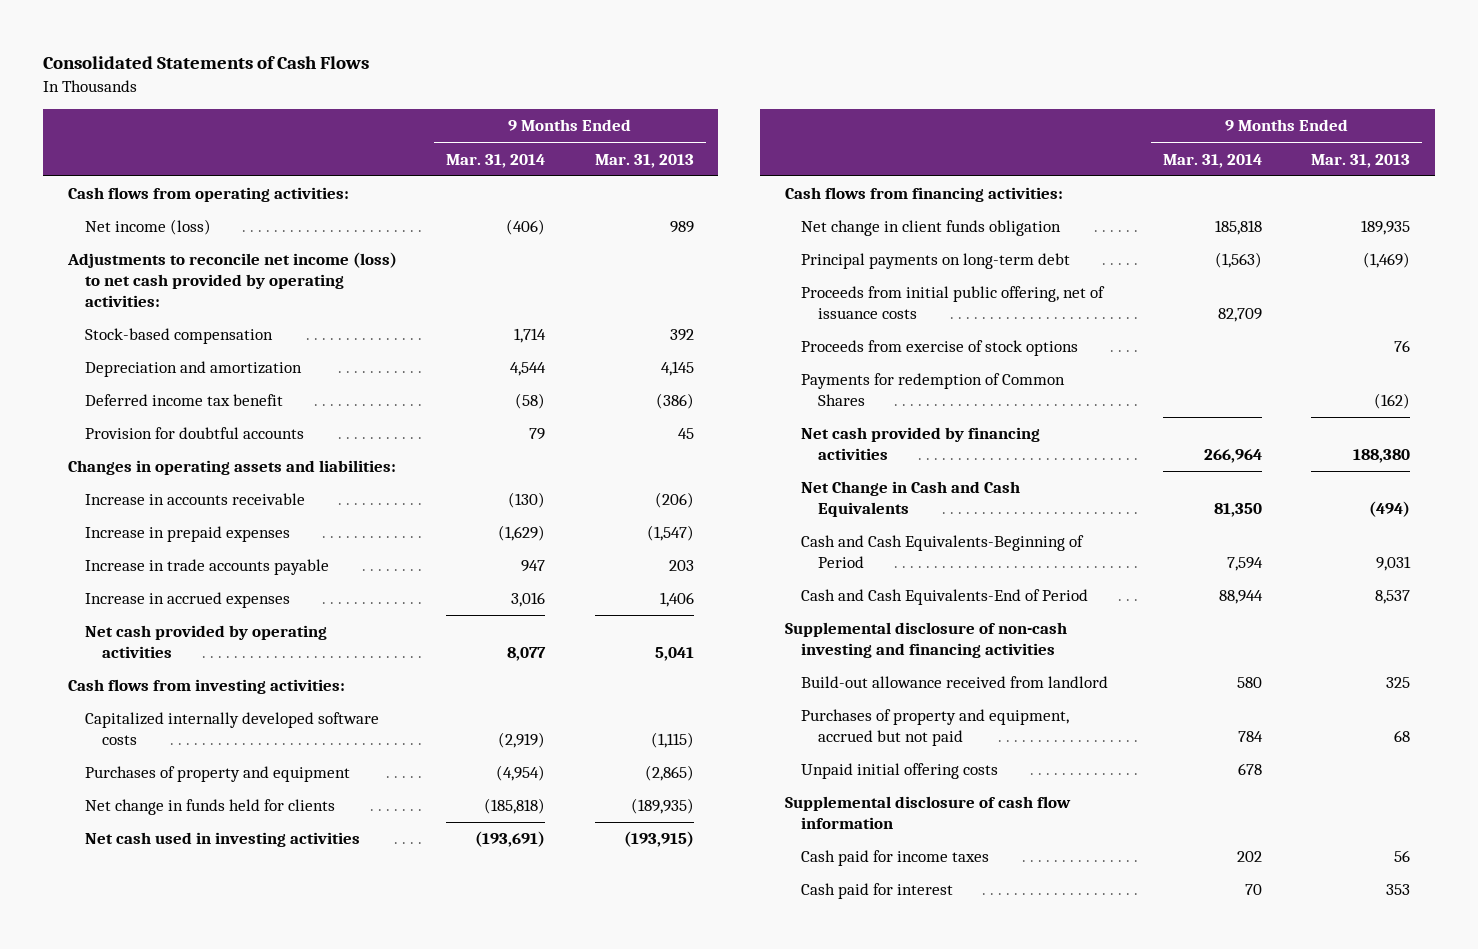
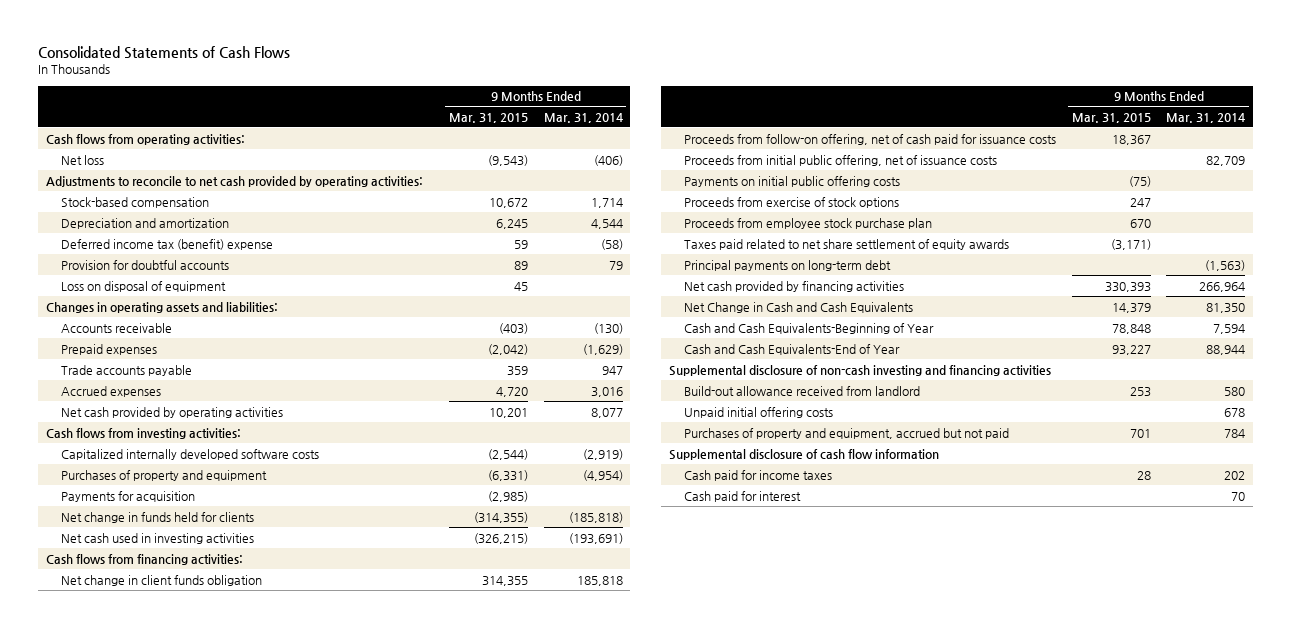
- | 9 Months Ended Mar. 31, 2014 | 9 Months Ended Mar. 31, 2013
+ | 9 Months Ended Mar. 31, 2015 | 9 Months Ended Mar. 31, 2014
- Net income (loss) | (406) | 989
- Adjustments to reconcile net income (loss) to net cash provided by operating activities:
+ Net loss | (9,543) | (406)
+ Adjustments to reconcile to net cash provided by operating activities:
- Deferred income tax benefit | (58) | (386)
+ Deferred income tax (benefit) expense | 59 | (58)
+ Loss on disposal of equipment | 45 |
- Increase in accounts receivable | (130) | (206)
- Increase in prepaid expenses | (1,629) | (1,547)
- Increase in trade accounts payable | 947 | 203
- Increase in accrued expenses | 3,016 | 1,406
+ Accounts receivable | (403) | (130)
+ Prepaid expenses | (2,042) | (1,629)
+ Trade accounts payable | 359 | 947
+ Accrued expenses | 4,720 | 3,016
+ Payments for acquisition | (2,985) |
+ Proceeds from follow-on offering, net of cash paid for issuance costs | 18,367 |
+ Payments on initial public offering costs | (75) |
- Payments for redemption of Common Shares | | (162)
+ Proceeds from employee stock purchase plan | 670 |
+ Taxes paid related to net share settlement of equity awards | (3,171) |
moved down: Principal payments on long-term debt | | (1,563)
- Cash and Cash Equivalents-Beginning of Period | 7,594 | 9,031
- Cash and Cash Equivalents-End of Period | 88,944 | 8,537
+ Cash and Cash Equivalents-Beginning of Year | 78,848 | 7,594
+ Cash and Cash Equivalents-End of Year | 93,227 | 88,944
moved down: Purchases of property and equipment, accrued but not paid | 701 | 784

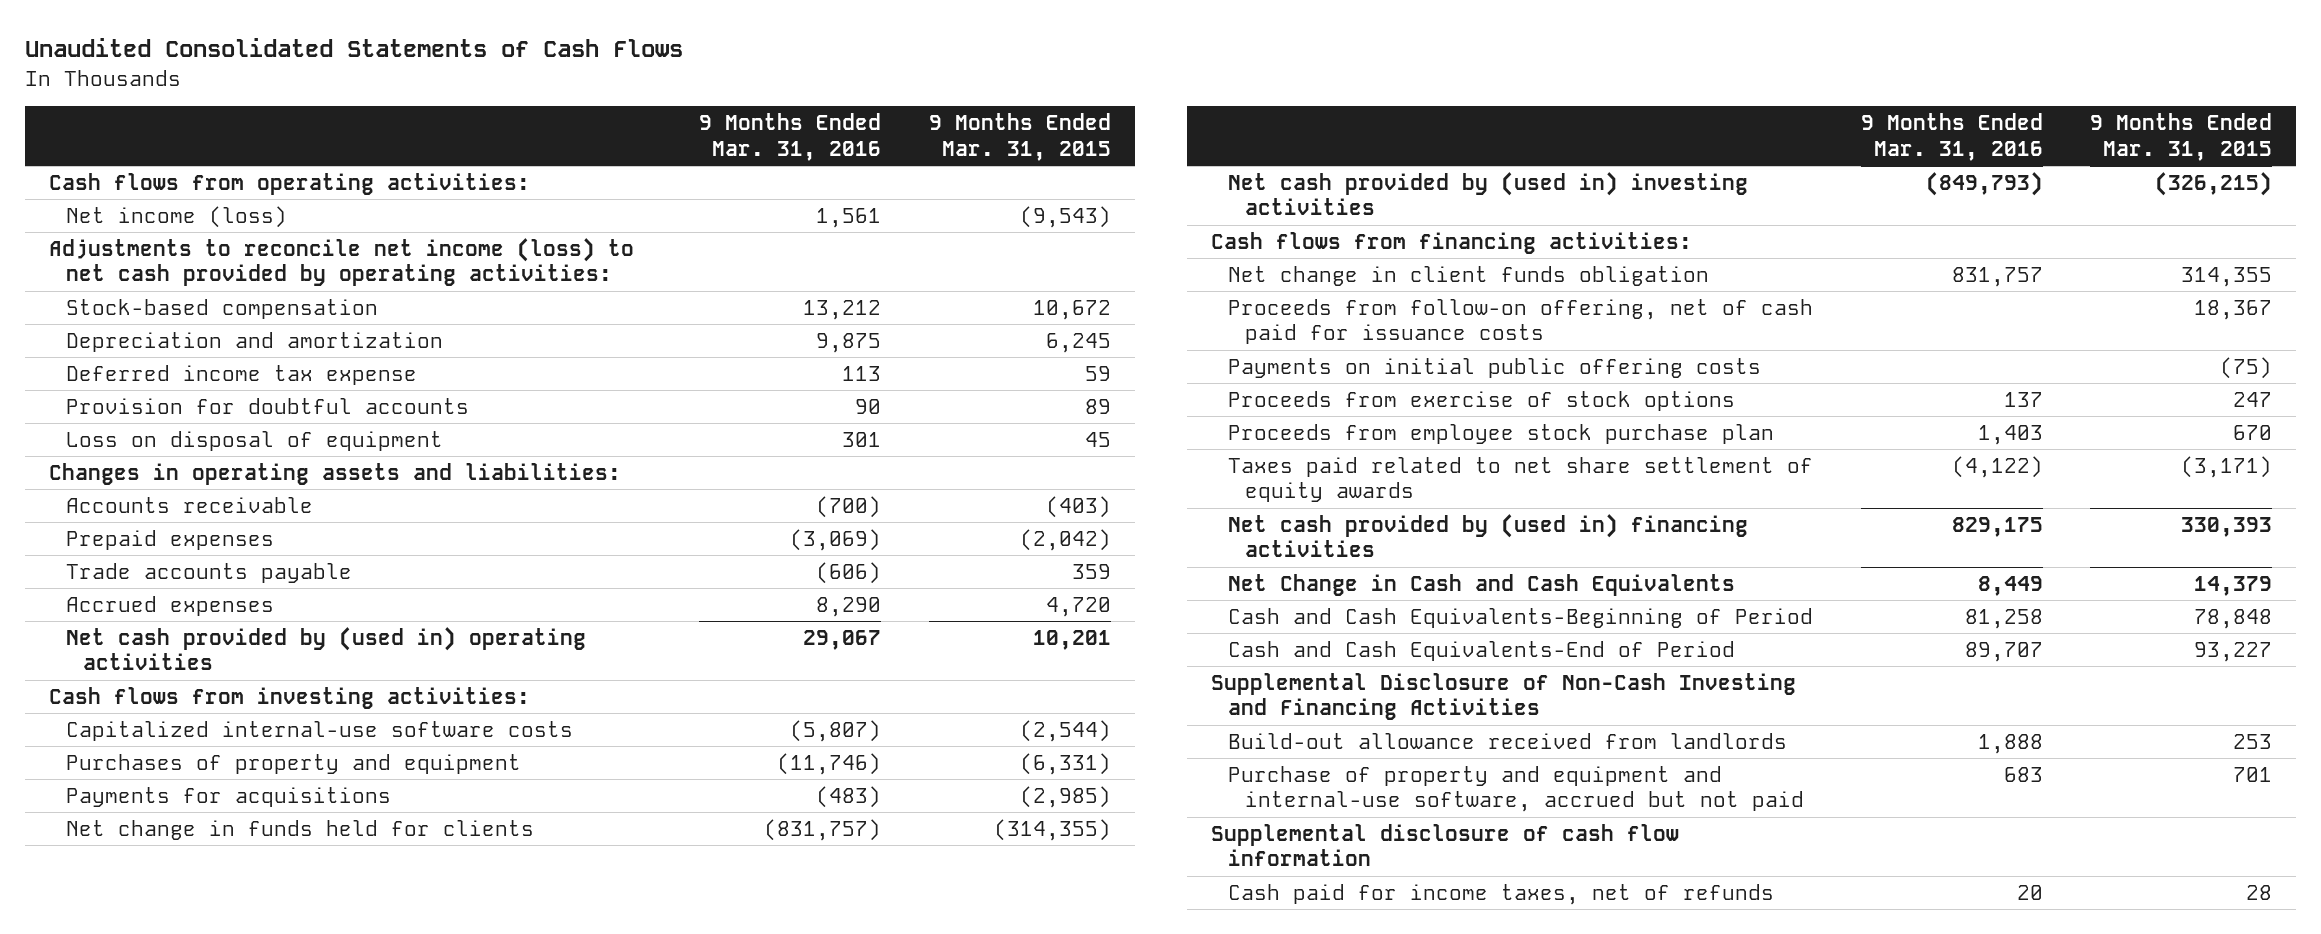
- Consolidated Statements of Cash Flows
+ Unaudited Consolidated Statements of Cash Flows
- | 9 Months Ended Mar. 31, 2015 | 9 Months Ended Mar. 31, 2014
+ | 9 Months Ended Mar. 31, 2016 | 9 Months Ended Mar. 31, 2015
- Net loss | (9,543) | (406)
- Adjustments to reconcile to net cash provided by operating activities:
+ Net income (loss) | 1,561 | (9,543)
+ Adjustments to reconcile net income (loss) to net cash provided by operating activities:
- Deferred income tax (benefit) expense | 59 | (58)
+ Deferred income tax expense | 113 | 59
- Net cash provided by operating activities | 10,201 | 8,077
+ Net cash provided by (used in) operating activities | 29,067 | 10,201
- Capitalized internally developed software costs | (2,544) | (2,919)
+ Capitalized internal-use software costs | (5,807) | (2,544)
- Payments for acquisition | (2,985) |
+ Payments for acquisitions | (483) | (2,985)
- Net cash used in investing activities | (326,215) | (193,691)
+ Net cash provided by (used in) investing activities | (849,793) | (326,215)
- Proceeds from initial public offering, net of issuance costs | | 82,709
- Principal payments on long-term debt | | (1,563)
- Net cash provided by financing activities | 330,393 | 266,964
+ Net cash provided by (used in) financing activities | 829,175 | 330,393
- Cash and Cash Equivalents-Beginning of Year | 78,848 | 7,594
- Cash and Cash Equivalents-End of Year | 93,227 | 88,944
- Supplemental disclosure of non-cash investing and financing activities
- Build-out allowance received from landlord | 253 | 580
- Unpaid initial offering costs | | 678
- Purchases of property and equipment, accrued but not paid | 701 | 784
+ Cash and Cash Equivalents-Beginning of Period | 81,258 | 78,848
+ Cash and Cash Equivalents-End of Period | 89,707 | 93,227
+ Supplemental Disclosure of Non-Cash Investing and Financing Activities
+ Build-out allowance received from landlords | 1,888 | 253
+ Purchase of property and equipment and internal-use software, accrued but not paid | 683 | 701
- Cash paid for income taxes | 28 | 202
- Cash paid for interest | | 70
+ Cash paid for income taxes, net of refunds | 20 | 28

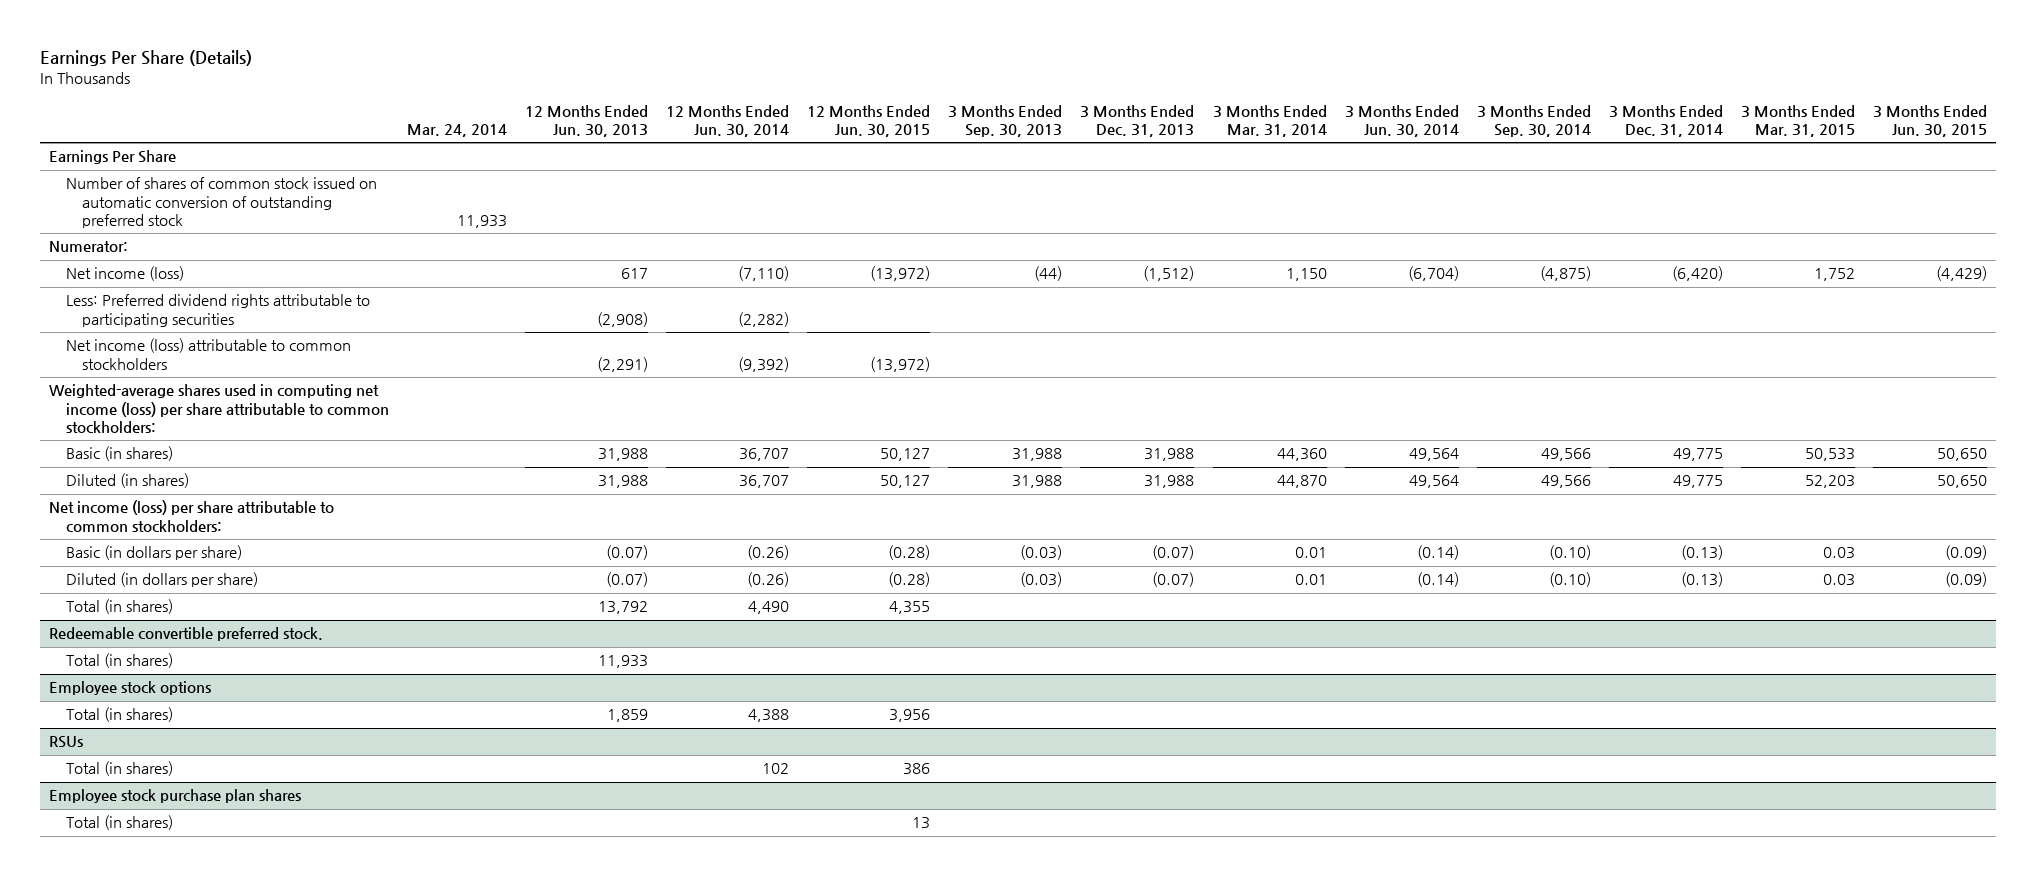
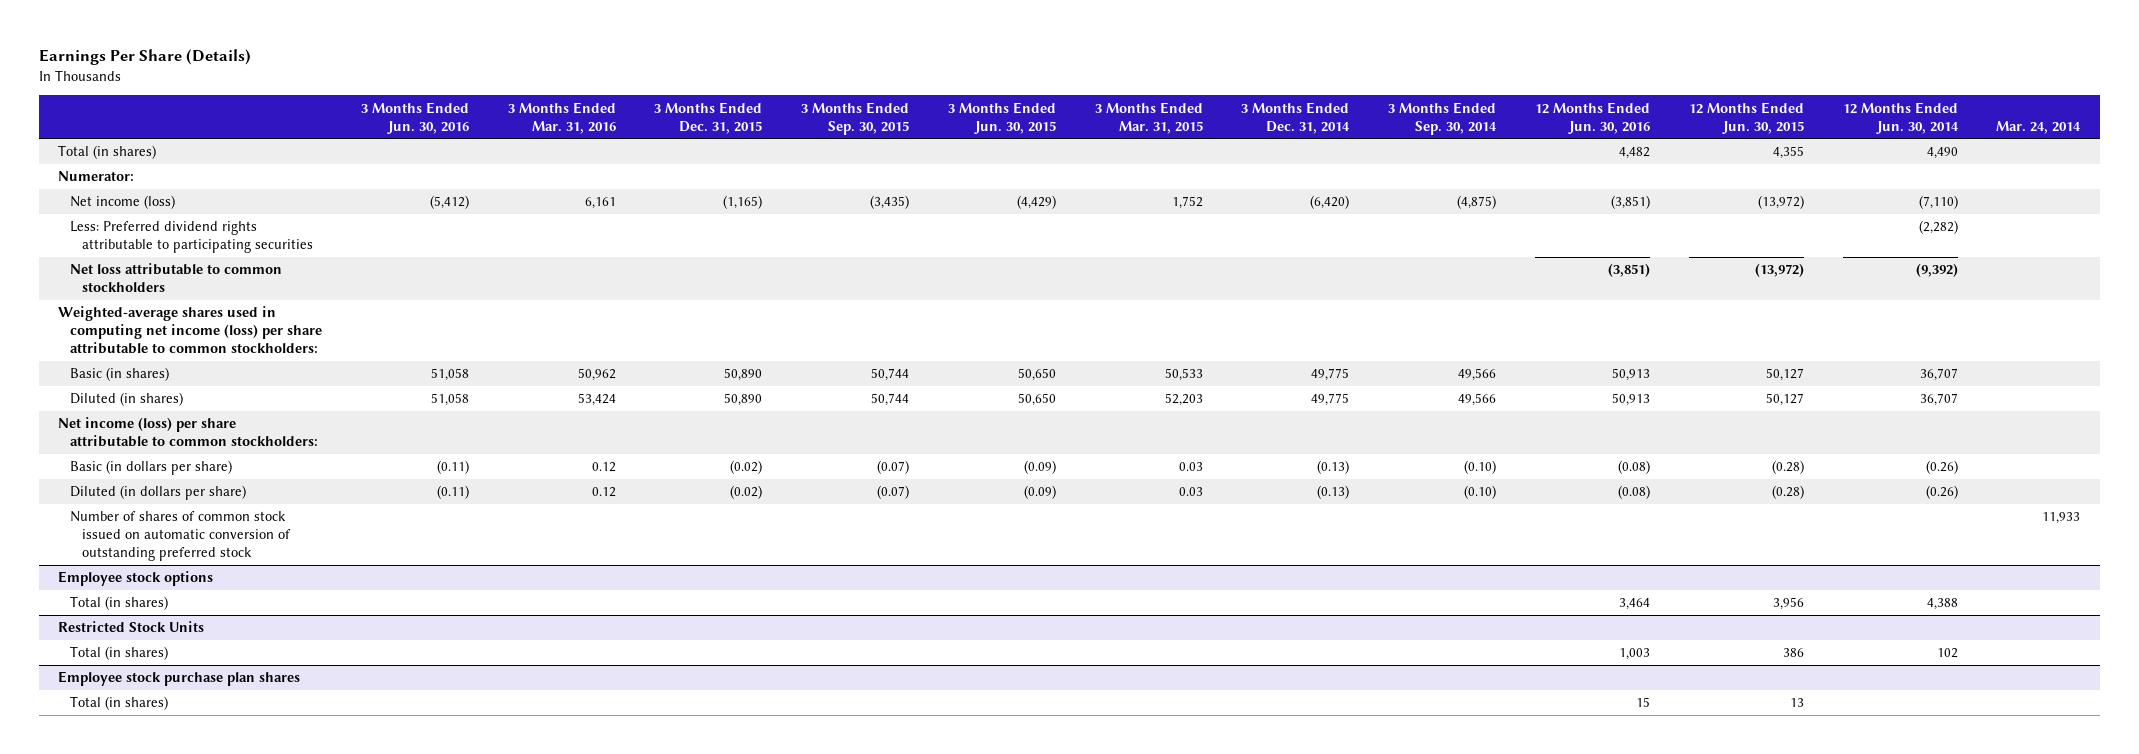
- | Mar. 24, 2014 | 12 Months Ended Jun. 30, 2013 | 12 Months Ended Jun. 30, 2014 | 12 Months Ended Jun. 30, 2015 | 3 Months Ended Sep. 30, 2013 | 3 Months Ended Dec. 31, 2013 | 3 Months Ended Mar. 31, 2014 | 3 Months Ended Jun. 30, 2014 | 3 Months Ended Sep. 30, 2014 | 3 Months Ended Dec. 31, 2014 | 3 Months Ended Mar. 31, 2015 | 3 Months Ended Jun. 30, 2015
+ | 3 Months Ended Jun. 30, 2016 | 3 Months Ended Mar. 31, 2016 | 3 Months Ended Dec. 31, 2015 | 3 Months Ended Sep. 30, 2015 | 3 Months Ended Jun. 30, 2015 | 3 Months Ended Mar. 31, 2015 | 3 Months Ended Dec. 31, 2014 | 3 Months Ended Sep. 30, 2014 | 12 Months Ended Jun. 30, 2016 | 12 Months Ended Jun. 30, 2015 | 12 Months Ended Jun. 30, 2014 | Mar. 24, 2014
- Earnings Per Share
moved up: Total (in shares) | | | | | | | | | 4,482 | 4,355 | 4,490 |
- Net income (loss) attributable to common stockholders | | (2,291) | (9,392) | (13,972) | | | | | | | |
+ Net loss attributable to common stockholders | | | | | | | | | (3,851) | (13,972) | (9,392) |
- Redeemable convertible preferred stock.
- Total (in shares) | | 11,933 | | | | | | | | | |
moved down: Number of shares of common stock issued on automatic conversion of outstanding preferred stock | | | | | | | | | | | | 11,933
- RSUs
+ Restricted Stock Units

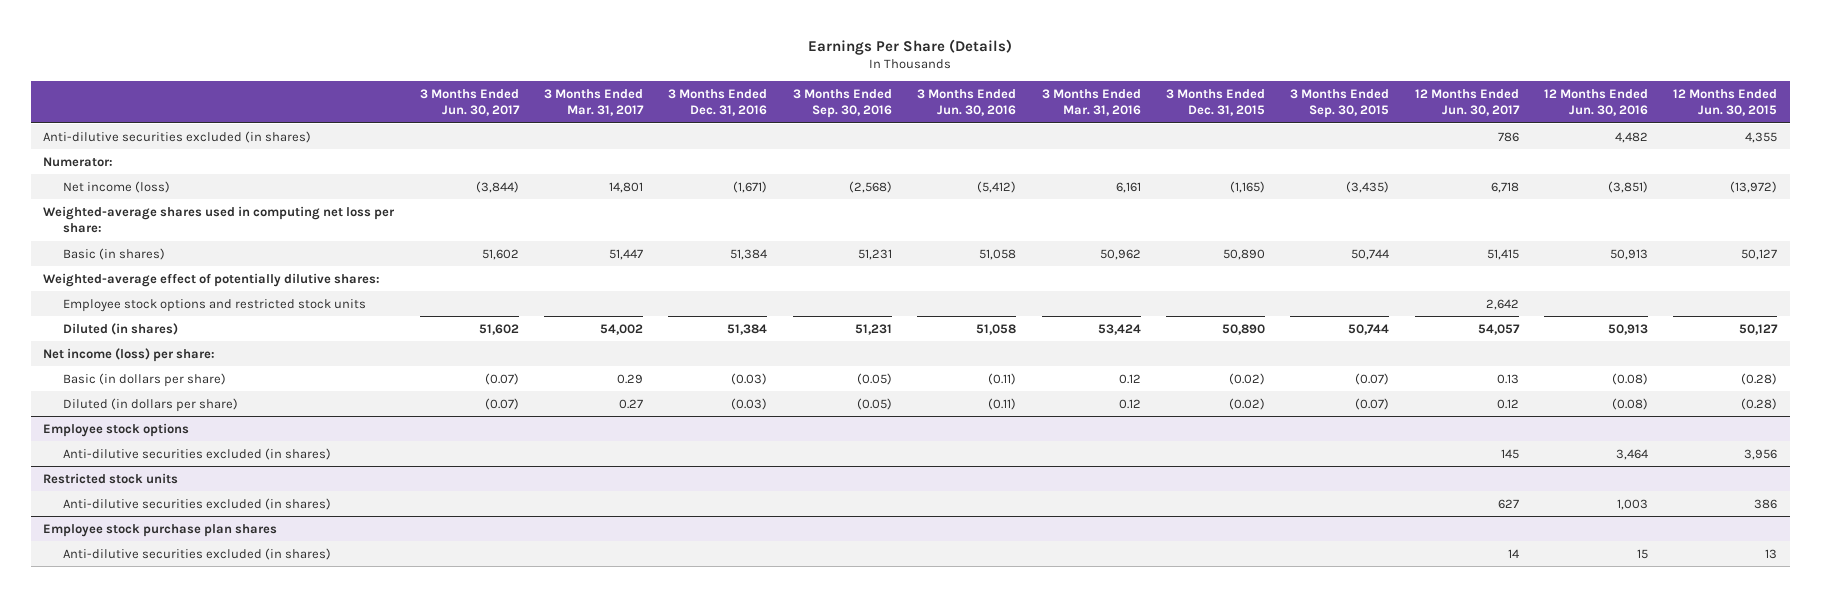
- | 3 Months Ended Jun. 30, 2016 | 3 Months Ended Mar. 31, 2016 | 3 Months Ended Dec. 31, 2015 | 3 Months Ended Sep. 30, 2015 | 3 Months Ended Jun. 30, 2015 | 3 Months Ended Mar. 31, 2015 | 3 Months Ended Dec. 31, 2014 | 3 Months Ended Sep. 30, 2014 | 12 Months Ended Jun. 30, 2016 | 12 Months Ended Jun. 30, 2015 | 12 Months Ended Jun. 30, 2014 | Mar. 24, 2014
+ | 3 Months Ended Jun. 30, 2017 | 3 Months Ended Mar. 31, 2017 | 3 Months Ended Dec. 31, 2016 | 3 Months Ended Sep. 30, 2016 | 3 Months Ended Jun. 30, 2016 | 3 Months Ended Mar. 31, 2016 | 3 Months Ended Dec. 31, 2015 | 3 Months Ended Sep. 30, 2015 | 12 Months Ended Jun. 30, 2017 | 12 Months Ended Jun. 30, 2016 | 12 Months Ended Jun. 30, 2015
- Total (in shares) | | | | | | | | | 4,482 | 4,355 | 4,490 |
+ Anti-dilutive securities excluded (in shares) | | | | | | | | | 786 | 4,482 | 4,355
- Less: Preferred dividend rights attributable to participating securities | | | | | | | | | | | (2,282) |
- Net loss attributable to common stockholders | | | | | | | | | (3,851) | (13,972) | (9,392) |
- Weighted-average shares used in computing net income (loss) per share attributable to common stockholders:
+ Weighted-average shares used in computing net loss per share:
+ Weighted-average effect of potentially dilutive shares:
+ Employee stock options and restricted stock units | | | | | | | | | 2,642 | |
- Net income (loss) per share attributable to common stockholders:
+ Net income (loss) per share:
- Number of shares of common stock issued on automatic conversion of outstanding preferred stock | | | | | | | | | | | | 11,933
@ Employee stock options
- Total (in shares) | | | | | | | | | 3,464 | 3,956 | 4,388 |
- Restricted Stock Units
- Total (in shares) | | | | | | | | | 1,003 | 386 | 102 |
@ Employee stock options
+ Anti-dilutive securities excluded (in shares) | | | | | | | | | 145 | 3,464 | 3,956
+ Restricted stock units
+ Anti-dilutive securities excluded (in shares) | | | | | | | | | 627 | 1,003 | 386
@ Employee stock purchase plan shares
- Total (in shares) | | | | | | | | | 15 | 13 | |
+ Anti-dilutive securities excluded (in shares) | | | | | | | | | 14 | 15 | 13

